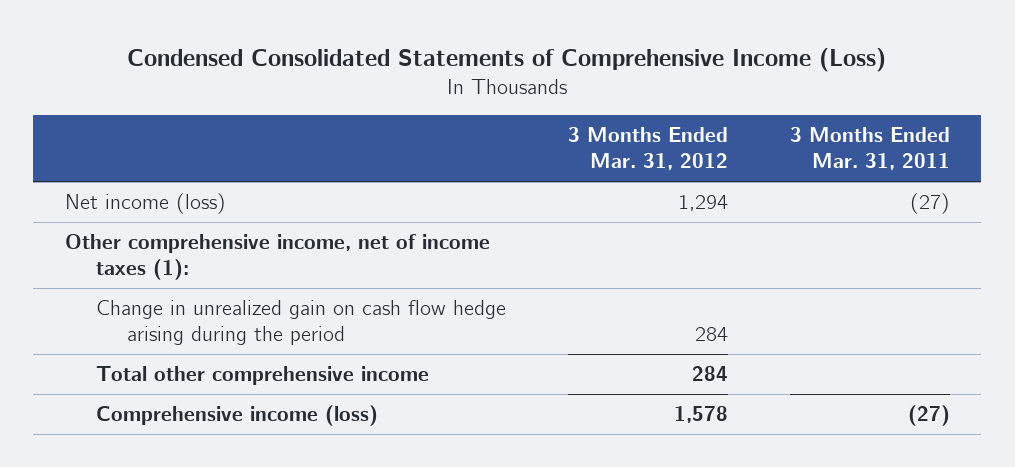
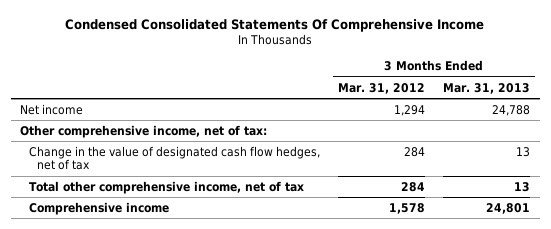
- Condensed Consolidated Statements of Comprehensive Income (Loss)
+ Condensed Consolidated Statements Of Comprehensive Income
- | 3 Months Ended Mar. 31, 2012 | 3 Months Ended Mar. 31, 2011
+ | 3 Months Ended Mar. 31, 2012 | 3 Months Ended Mar. 31, 2013
- Net income (loss) | 1,294 | (27)
- Other comprehensive income, net of income taxes (1):
- Change in unrealized gain on cash flow hedge arising during the period | 284 |
- Total other comprehensive income | 284 |
- Comprehensive income (loss) | 1,578 | (27)
+ Net income | 1,294 | 24,788
+ Other comprehensive income, net of tax:
+ Change in the value of designated cash flow hedges, net of tax | 284 | 13
+ Total other comprehensive income, net of tax | 284 | 13
+ Comprehensive income | 1,578 | 24,801

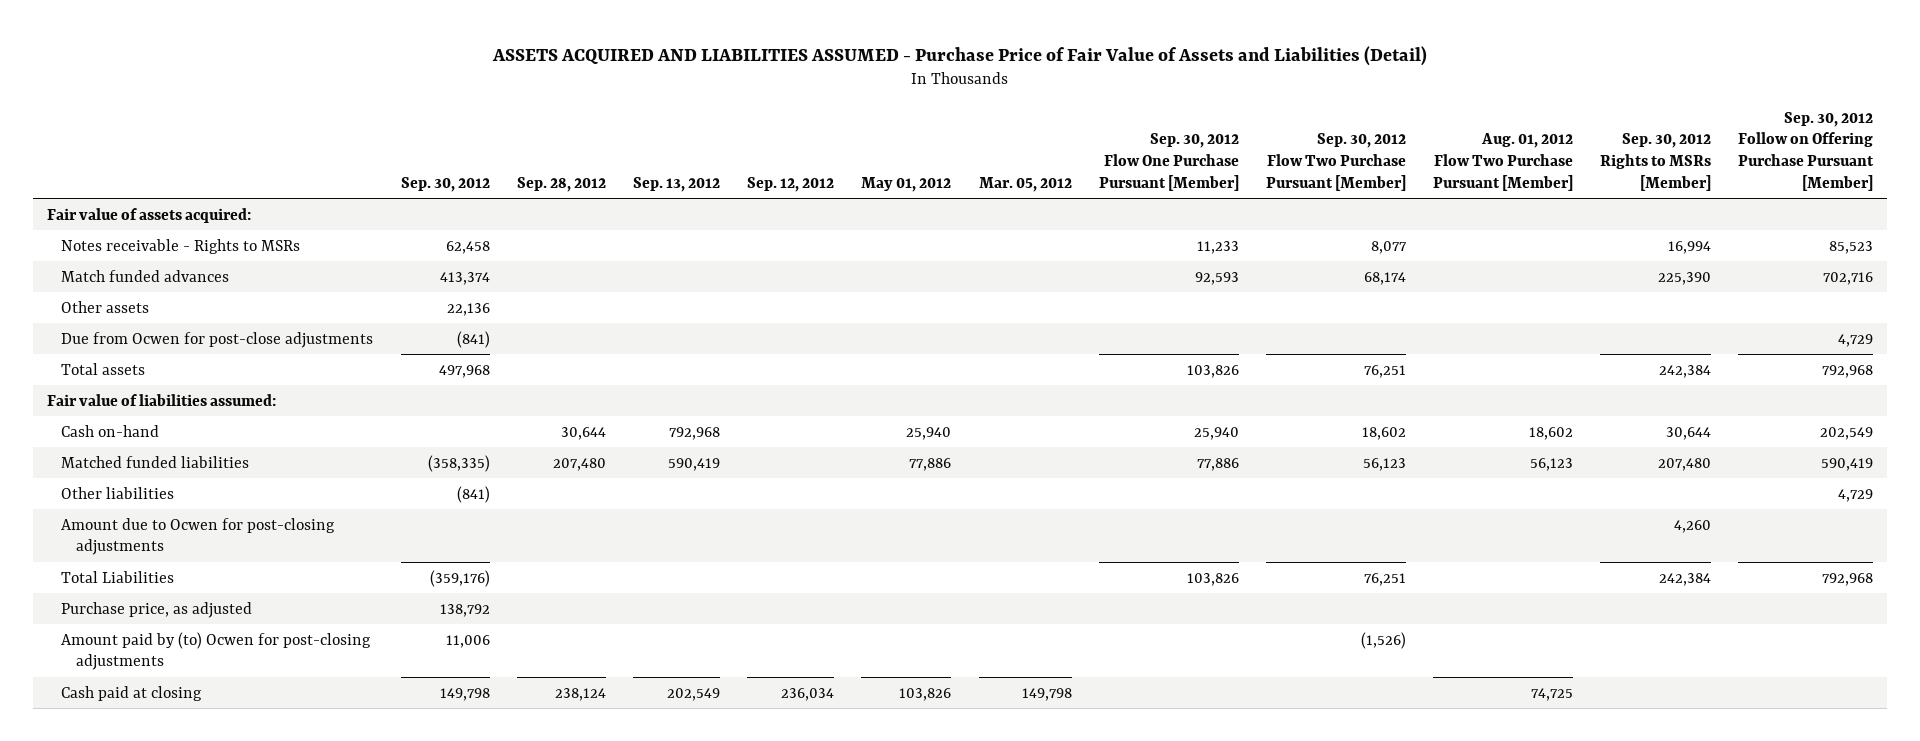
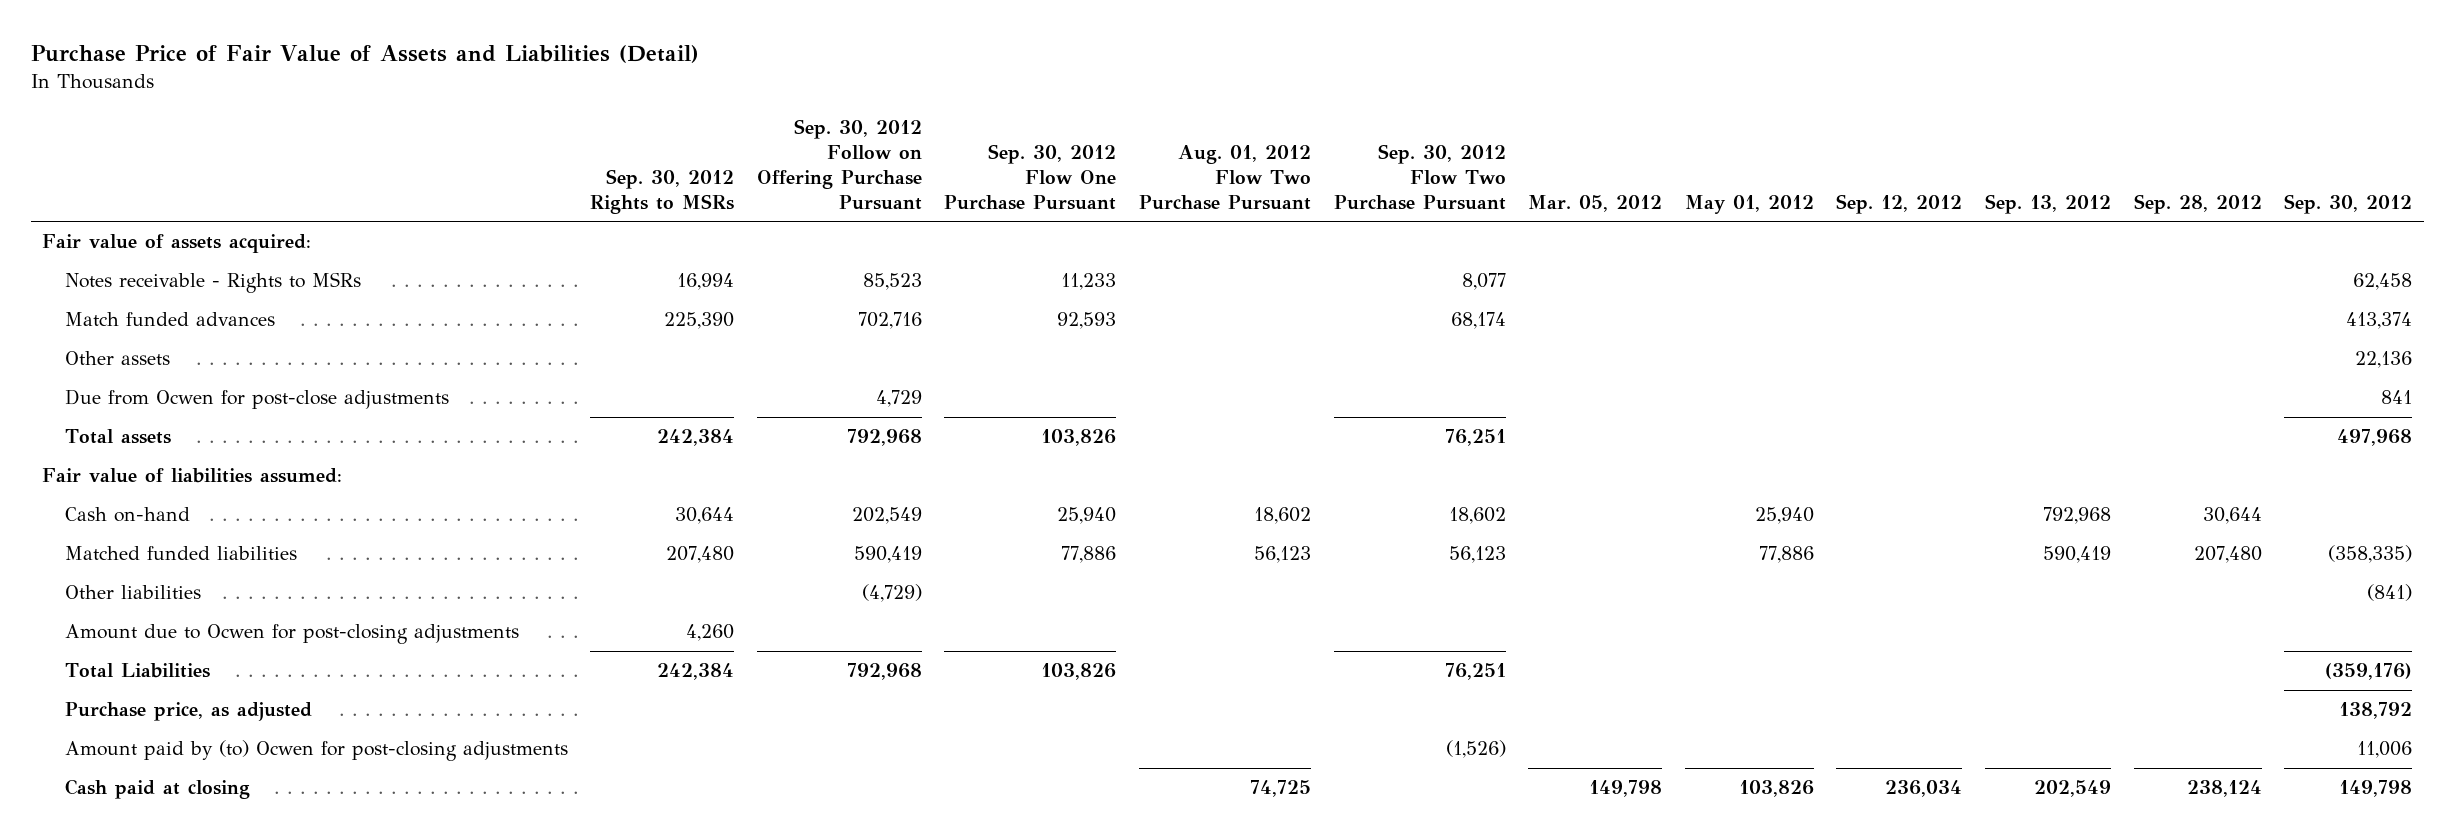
- ASSETS ACQUIRED AND LIABILITIES ASSUMED - Purchase Price of Fair Value of Assets and Liabilities (Detail)
+ Purchase Price of Fair Value of Assets and Liabilities (Detail)
- | Sep. 30, 2012 | Sep. 28, 2012 | Sep. 13, 2012 | Sep. 12, 2012 | May 01, 2012 | Mar. 05, 2012 | Sep. 30, 2012 Flow One Purchase Pursuant [Member] | Sep. 30, 2012 Flow Two Purchase Pursuant [Member] | Aug. 01, 2012 Flow Two Purchase Pursuant [Member] | Sep. 30, 2012 Rights to MSRs [Member] | Sep. 30, 2012 Follow on Offering Purchase Pursuant [Member]
+ | Sep. 30, 2012 Rights to MSRs | Sep. 30, 2012 Follow on Offering Purchase Pursuant | Sep. 30, 2012 Flow One Purchase Pursuant | Aug. 01, 2012 Flow Two Purchase Pursuant | Sep. 30, 2012 Flow Two Purchase Pursuant | Mar. 05, 2012 | May 01, 2012 | Sep. 12, 2012 | Sep. 13, 2012 | Sep. 28, 2012 | Sep. 30, 2012
- Due from Ocwen for post-close adjustments | (841) | | | | | | | | | | 4,729
+ Due from Ocwen for post-close adjustments | | 4,729 | | | | | | | | | 841

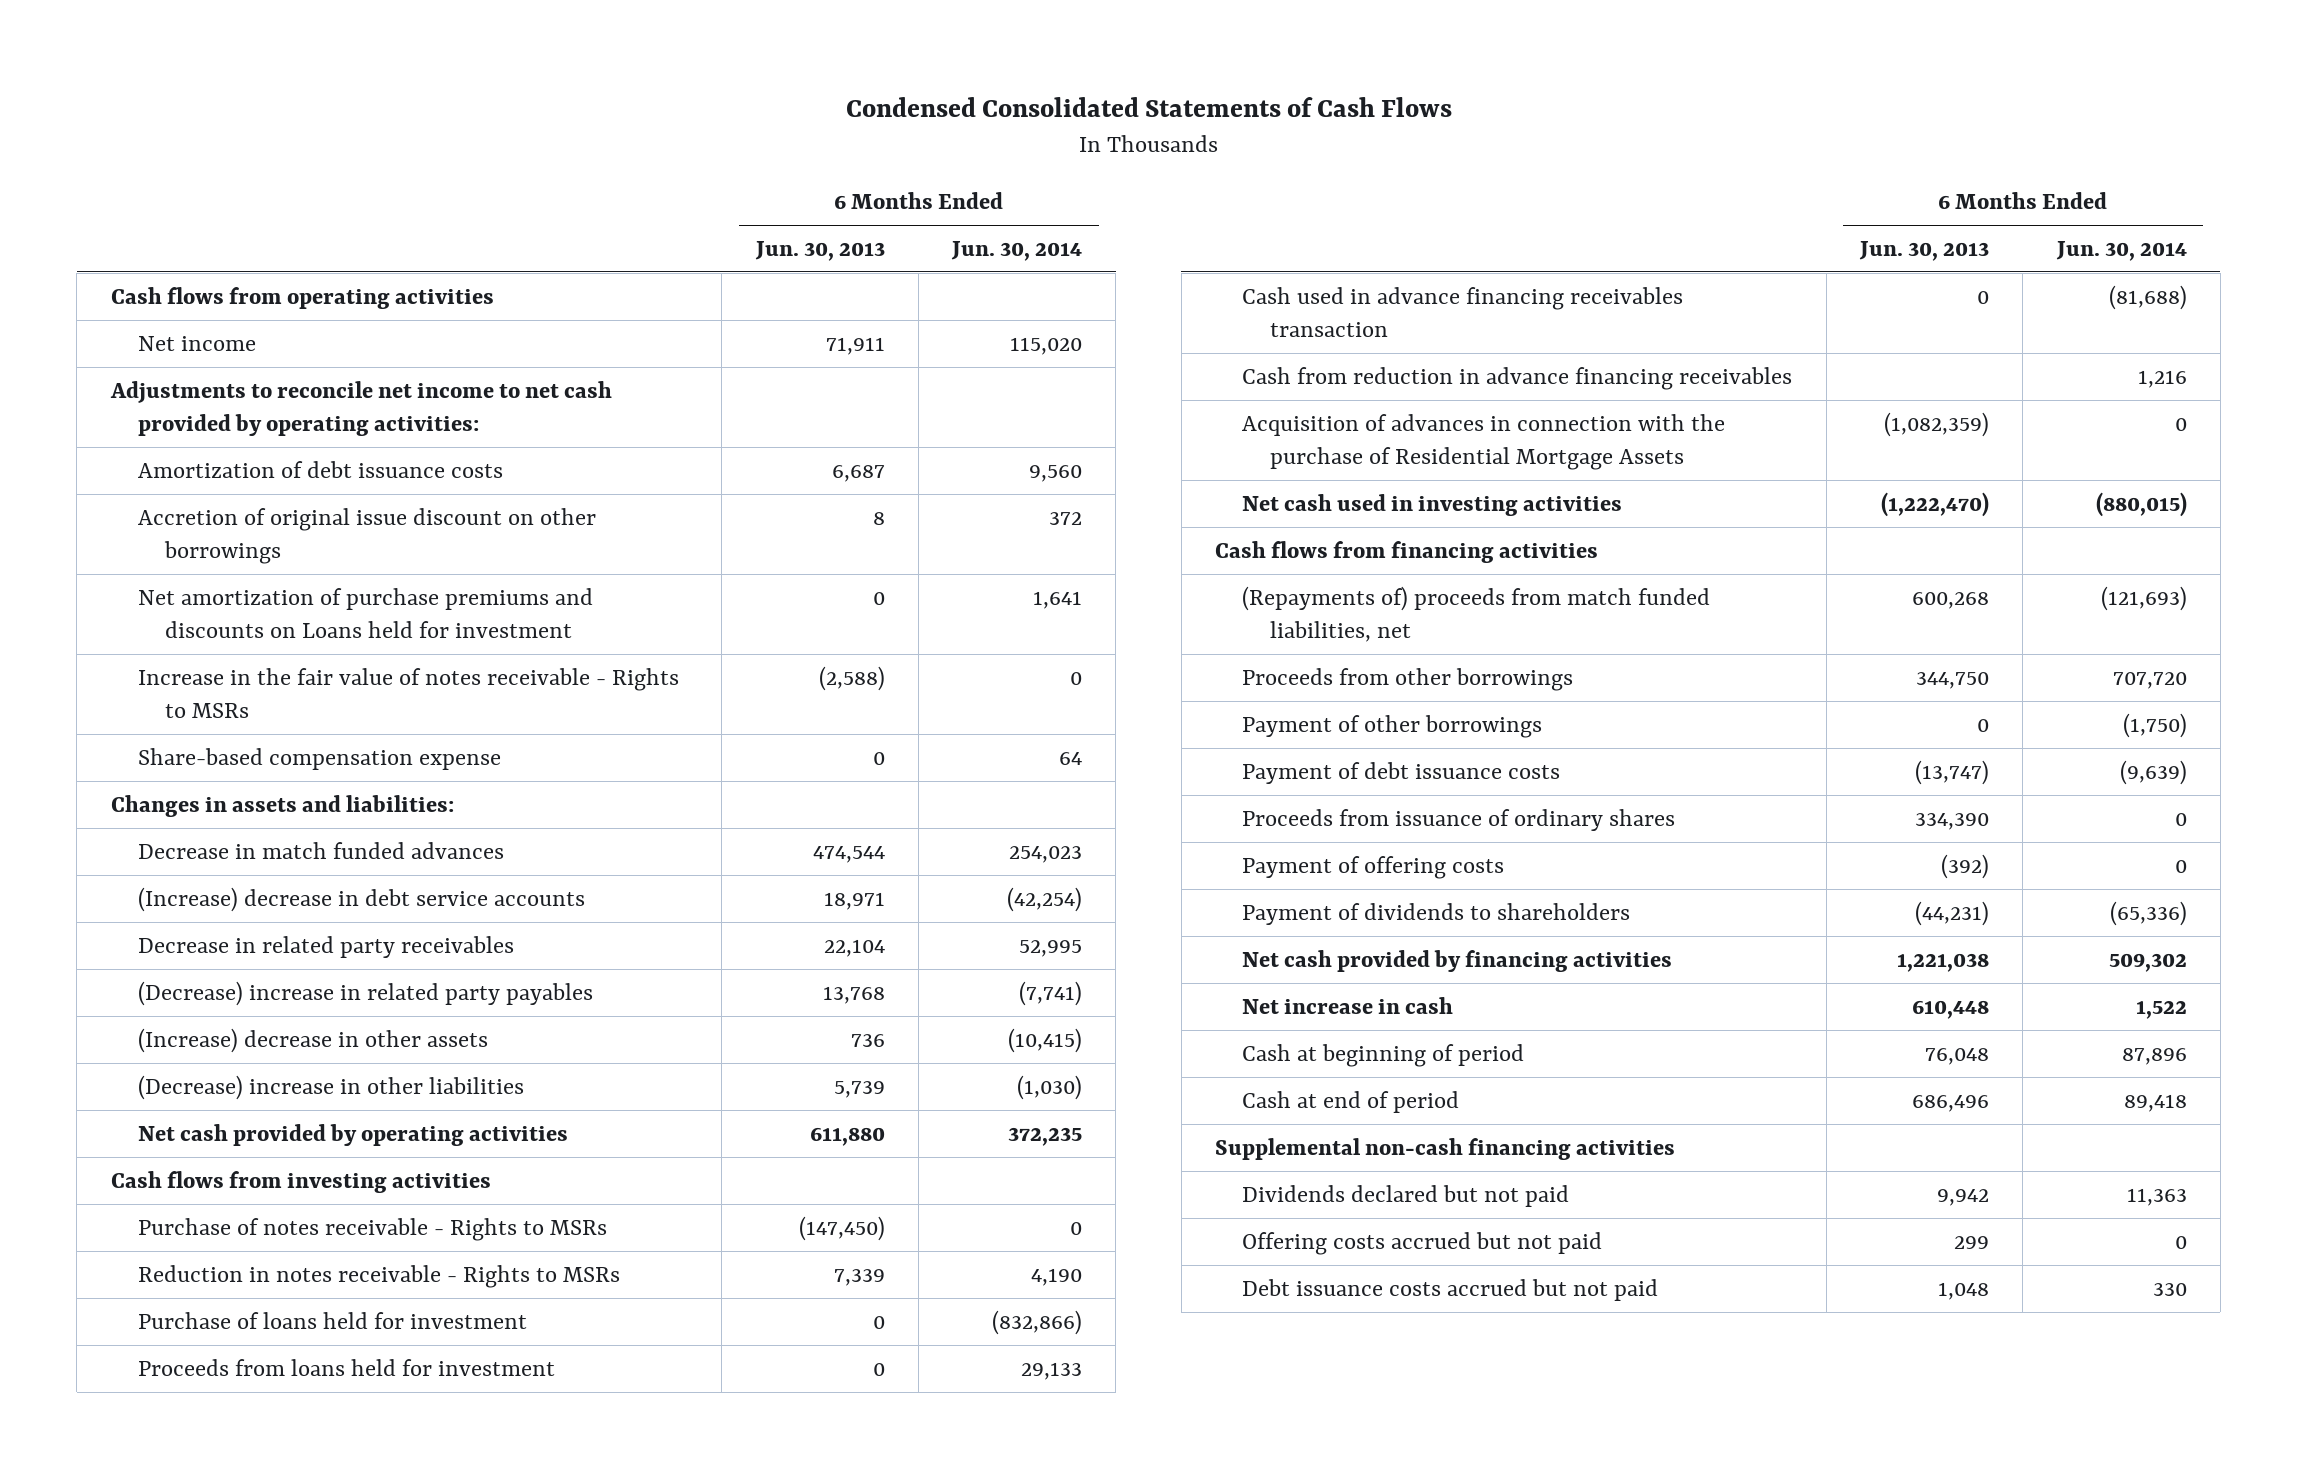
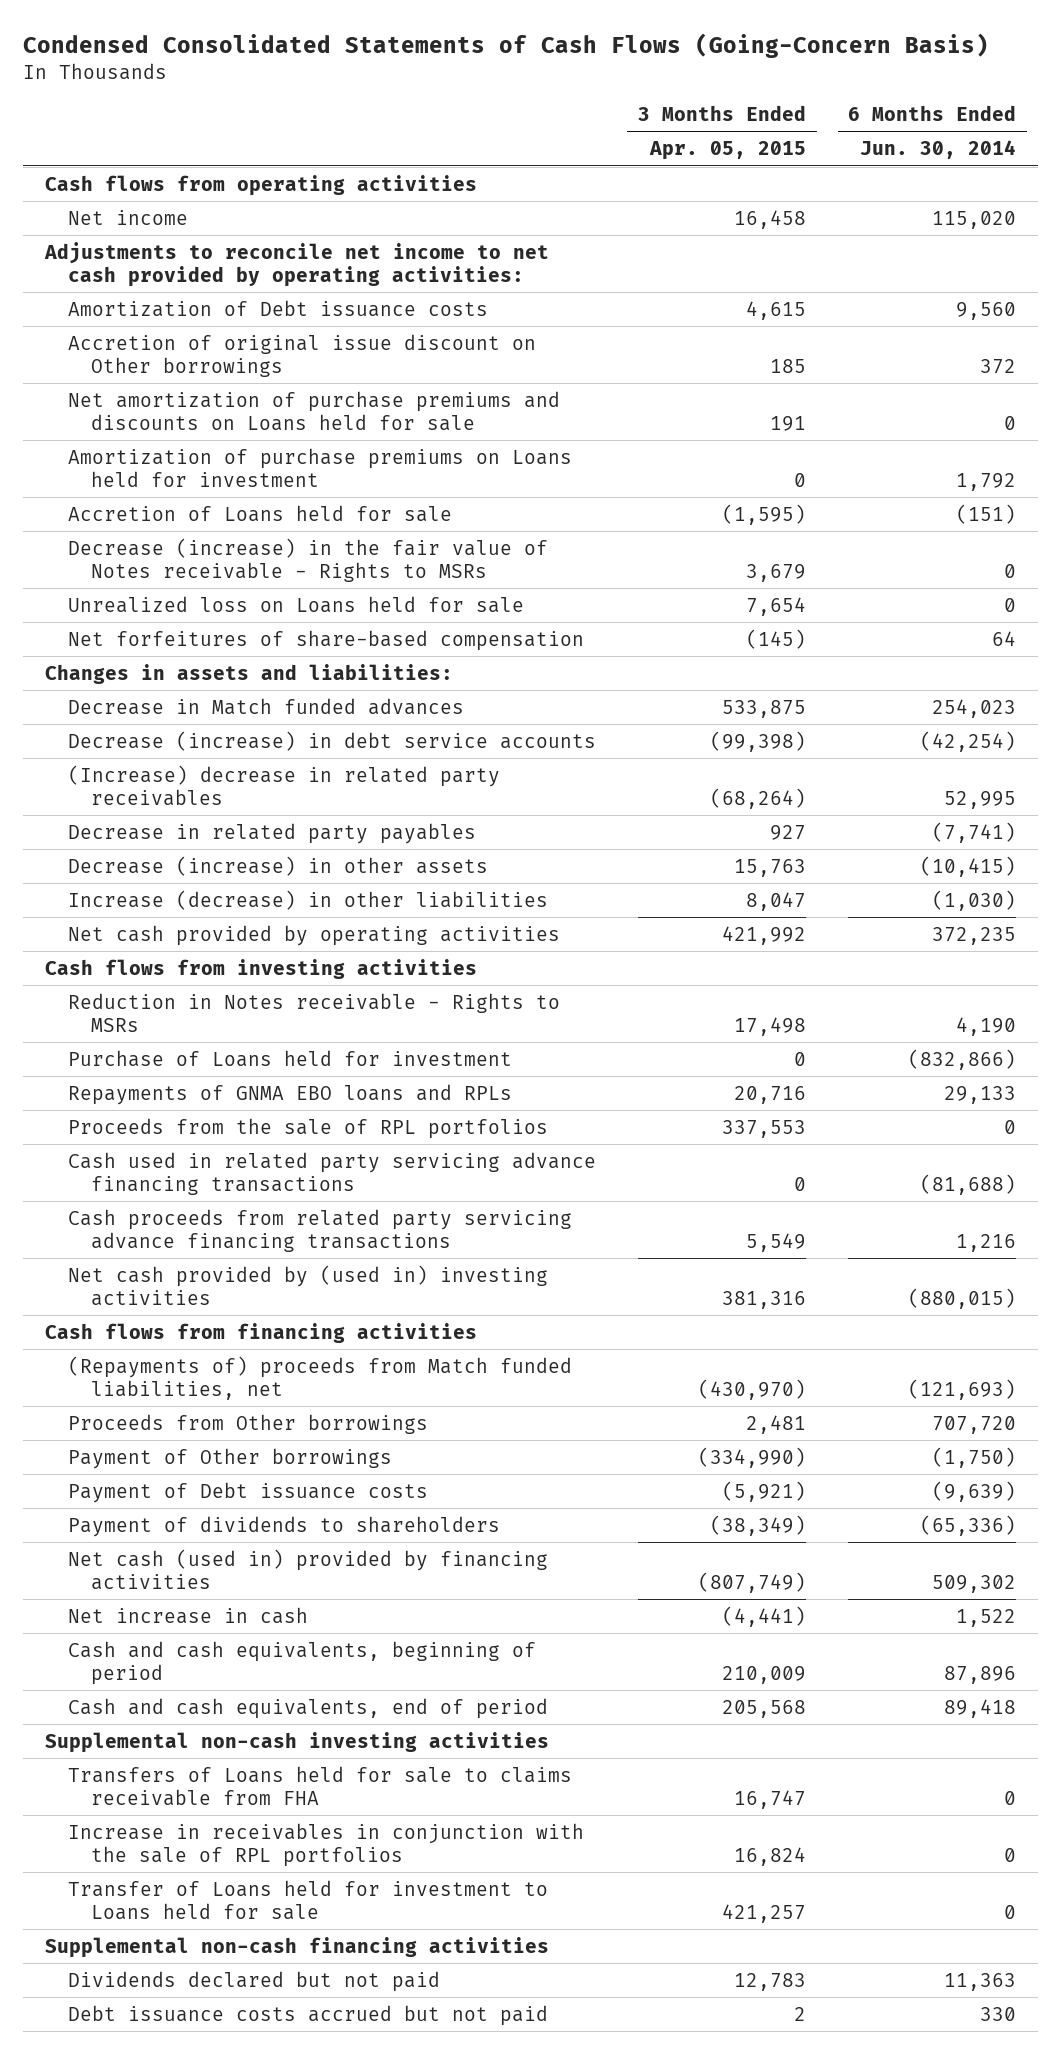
- Condensed Consolidated Statements of Cash Flows
+ Condensed Consolidated Statements of Cash Flows (Going-Concern Basis)
- | 6 Months Ended Jun. 30, 2013 | 6 Months Ended Jun. 30, 2014
+ | 3 Months Ended Apr. 05, 2015 | 6 Months Ended Jun. 30, 2014
- Amortization of debt issuance costs | 6,687 | 9,560
- Accretion of original issue discount on other borrowings | 8 | 372
- Net amortization of purchase premiums and discounts on Loans held for investment | 0 | 1,641
- Increase in the fair value of notes receivable - Rights to MSRs | (2,588) | 0
- Share-based compensation expense | 0 | 64
+ Amortization of Debt issuance costs | 4,615 | 9,560
+ Accretion of original issue discount on Other borrowings | 185 | 372
+ Net amortization of purchase premiums and discounts on Loans held for sale | 191 | 0
+ Amortization of purchase premiums on Loans held for investment | 0 | 1,792
+ Accretion of Loans held for sale | (1,595) | (151)
+ Decrease (increase) in the fair value of Notes receivable - Rights to MSRs | 3,679 | 0
+ Unrealized loss on Loans held for sale | 7,654 | 0
+ Net forfeitures of share-based compensation | (145) | 64
- Decrease in match funded advances | 474,544 | 254,023
- (Increase) decrease in debt service accounts | 18,971 | (42,254)
- Decrease in related party receivables | 22,104 | 52,995
- (Decrease) increase in related party payables | 13,768 | (7,741)
- (Increase) decrease in other assets | 736 | (10,415)
- (Decrease) increase in other liabilities | 5,739 | (1,030)
+ Decrease in Match funded advances | 533,875 | 254,023
+ Decrease (increase) in debt service accounts | (99,398) | (42,254)
+ (Increase) decrease in related party receivables | (68,264) | 52,995
+ Decrease in related party payables | 927 | (7,741)
+ Decrease (increase) in other assets | 15,763 | (10,415)
+ Increase (decrease) in other liabilities | 8,047 | (1,030)
- Purchase of notes receivable - Rights to MSRs | (147,450) | 0
- Reduction in notes receivable - Rights to MSRs | 7,339 | 4,190
- Purchase of loans held for investment | 0 | (832,866)
- Proceeds from loans held for investment | 0 | 29,133
- Cash used in advance financing receivables transaction | 0 | (81,688)
- Cash from reduction in advance financing receivables | | 1,216
- Acquisition of advances in connection with the purchase of Residential Mortgage Assets | (1,082,359) | 0
- Net cash used in investing activities | (1,222,470) | (880,015)
+ Reduction in Notes receivable - Rights to MSRs | 17,498 | 4,190
+ Purchase of Loans held for investment | 0 | (832,866)
+ Repayments of GNMA EBO loans and RPLs | 20,716 | 29,133
+ Proceeds from the sale of RPL portfolios | 337,553 | 0
+ Cash used in related party servicing advance financing transactions | 0 | (81,688)
+ Cash proceeds from related party servicing advance financing transactions | 5,549 | 1,216
+ Net cash provided by (used in) investing activities | 381,316 | (880,015)
- (Repayments of) proceeds from match funded liabilities, net | 600,268 | (121,693)
- Proceeds from other borrowings | 344,750 | 707,720
- Payment of other borrowings | 0 | (1,750)
- Payment of debt issuance costs | (13,747) | (9,639)
- Proceeds from issuance of ordinary shares | 334,390 | 0
- Payment of offering costs | (392) | 0
+ (Repayments of) proceeds from Match funded liabilities, net | (430,970) | (121,693)
+ Proceeds from Other borrowings | 2,481 | 707,720
+ Payment of Other borrowings | (334,990) | (1,750)
+ Payment of Debt issuance costs | (5,921) | (9,639)
- Net cash provided by financing activities | 1,221,038 | 509,302
+ Net cash (used in) provided by financing activities | (807,749) | 509,302
- Cash at beginning of period | 76,048 | 87,896
- Cash at end of period | 686,496 | 89,418
+ Cash and cash equivalents, beginning of period | 210,009 | 87,896
+ Cash and cash equivalents, end of period | 205,568 | 89,418
+ Supplemental non-cash investing activities
+ Transfers of Loans held for sale to claims receivable from FHA | 16,747 | 0
+ Increase in receivables in conjunction with the sale of RPL portfolios | 16,824 | 0
+ Transfer of Loans held for investment to Loans held for sale | 421,257 | 0
- Offering costs accrued but not paid | 299 | 0

